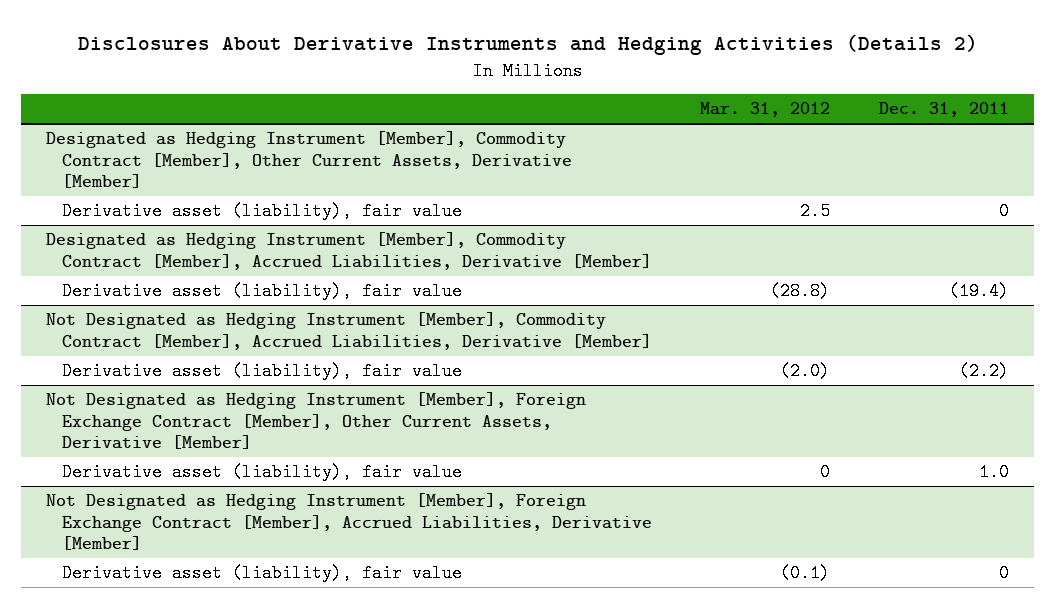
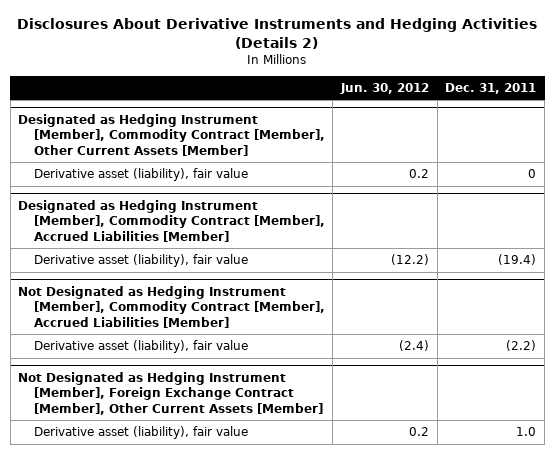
- | Mar. 31, 2012 | Dec. 31, 2011
+ | Jun. 30, 2012 | Dec. 31, 2011
- Designated as Hedging Instrument [Member], Commodity Contract [Member], Other Current Assets, Derivative [Member]
+ Designated as Hedging Instrument [Member], Commodity Contract [Member], Other Current Assets [Member]
- Designated as Hedging Instrument [Member], Commodity Contract [Member], Accrued Liabilities, Derivative [Member]
+ Designated as Hedging Instrument [Member], Commodity Contract [Member], Accrued Liabilities [Member]
- Not Designated as Hedging Instrument [Member], Commodity Contract [Member], Accrued Liabilities, Derivative [Member]
+ Not Designated as Hedging Instrument [Member], Commodity Contract [Member], Accrued Liabilities [Member]
- Not Designated as Hedging Instrument [Member], Foreign Exchange Contract [Member], Other Current Assets, Derivative [Member]
+ Not Designated as Hedging Instrument [Member], Foreign Exchange Contract [Member], Other Current Assets [Member]
- Not Designated as Hedging Instrument [Member], Foreign Exchange Contract [Member], Accrued Liabilities, Derivative [Member]
- Derivative asset (liability), fair value | (0.1) | 0

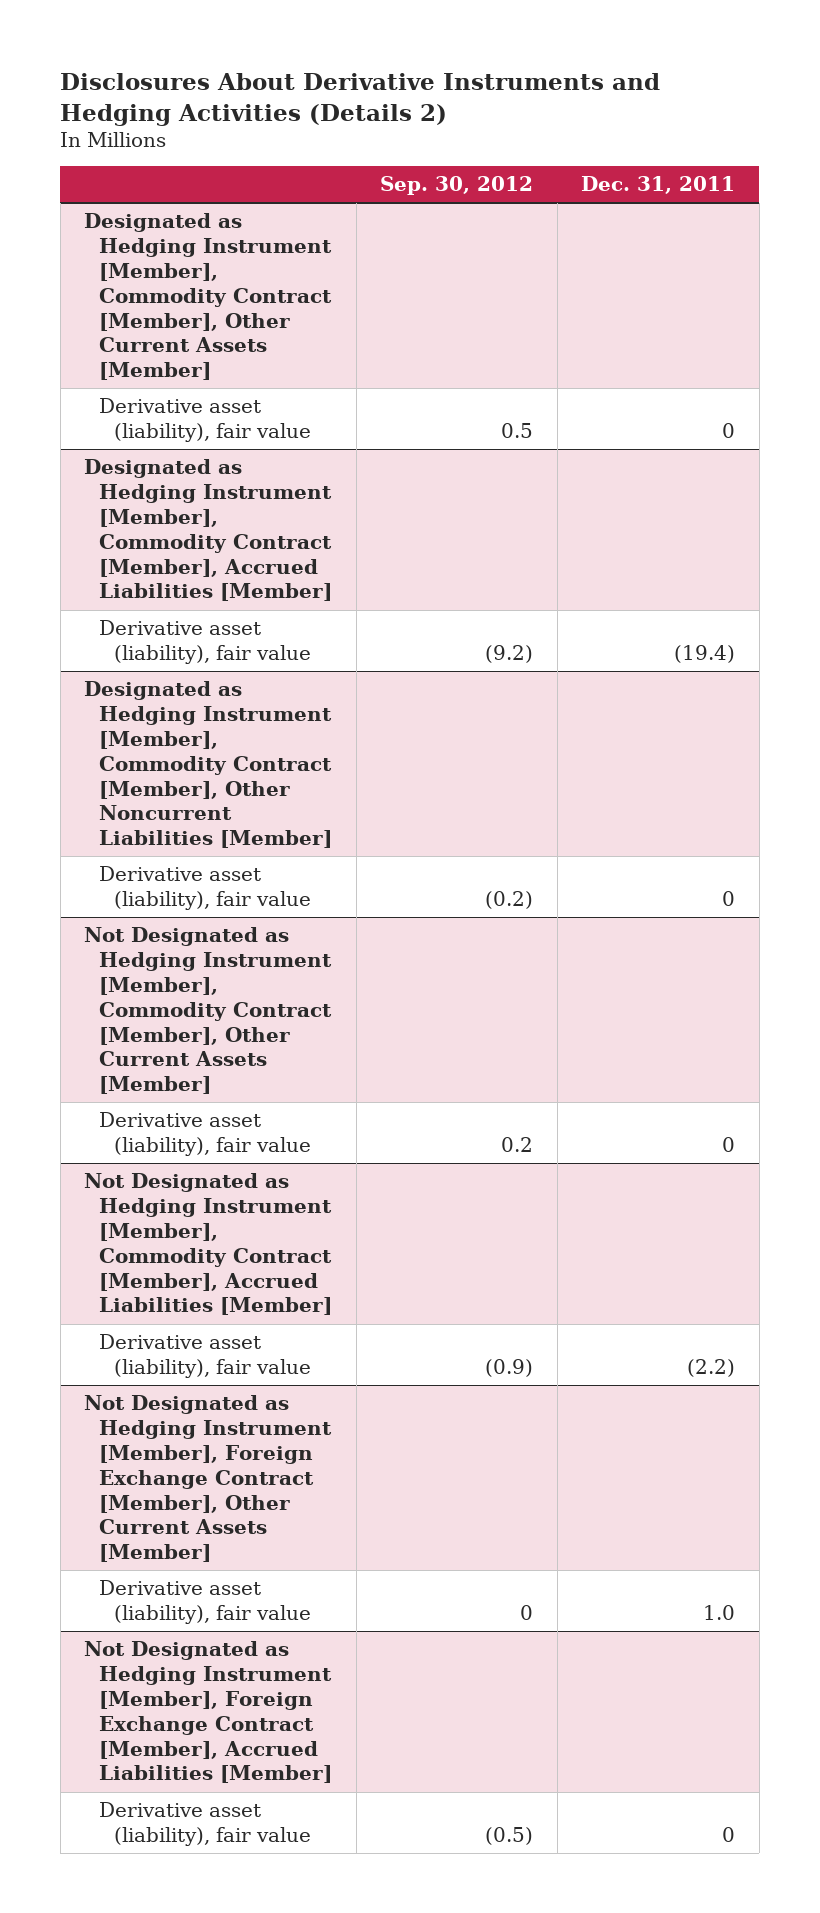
- | Jun. 30, 2012 | Dec. 31, 2011
+ | Sep. 30, 2012 | Dec. 31, 2011
+ Designated as Hedging Instrument [Member], Commodity Contract [Member], Other Noncurrent Liabilities [Member]
+ Derivative asset (liability), fair value | (0.2) | 0
+ Not Designated as Hedging Instrument [Member], Commodity Contract [Member], Other Current Assets [Member]
+ Derivative asset (liability), fair value | 0.2 | 0
+ Not Designated as Hedging Instrument [Member], Foreign Exchange Contract [Member], Accrued Liabilities [Member]
+ Derivative asset (liability), fair value | (0.5) | 0

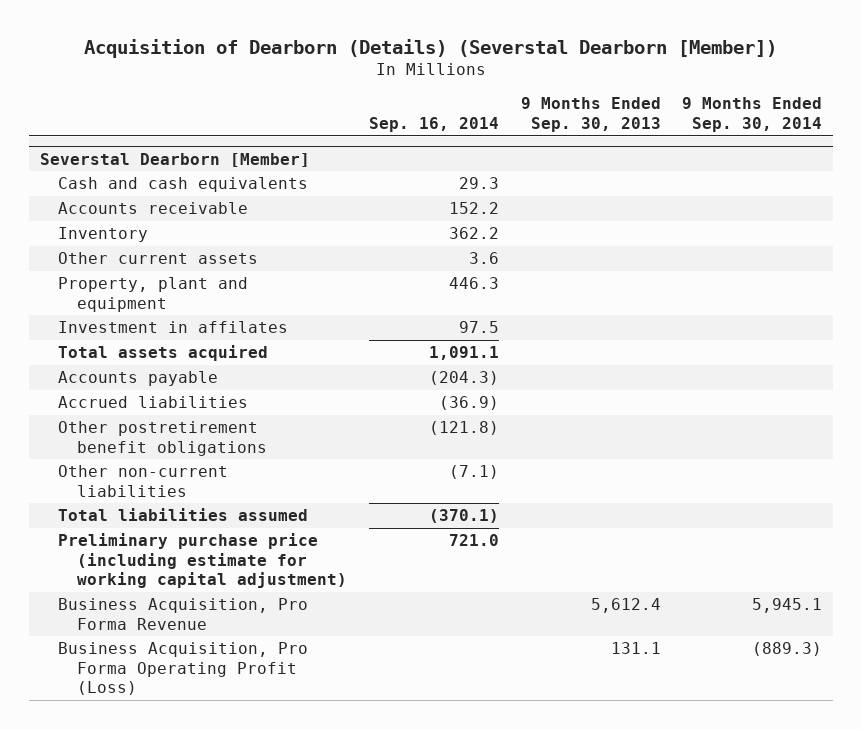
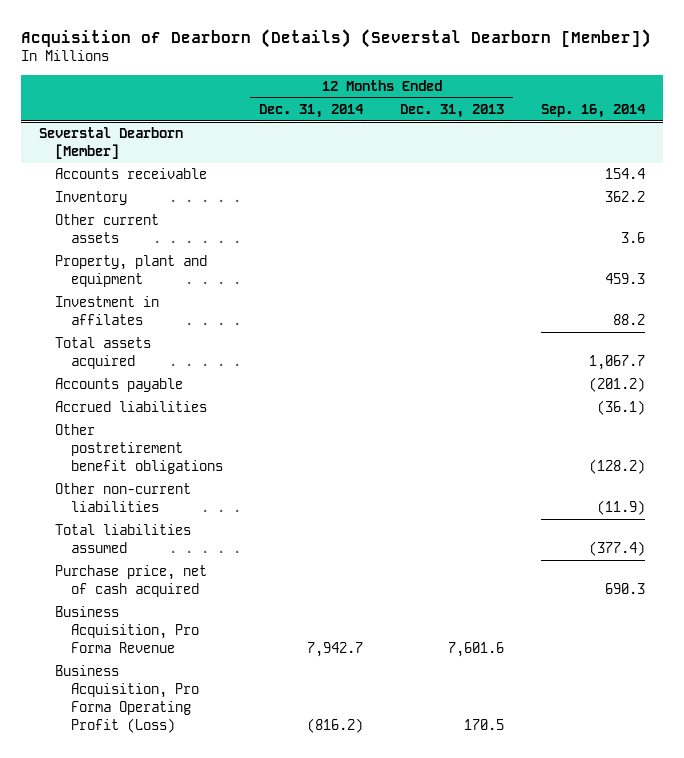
- | Sep. 16, 2014 | 9 Months Ended Sep. 30, 2013 | 9 Months Ended Sep. 30, 2014
+ | 12 Months Ended Dec. 31, 2014 | 12 Months Ended Dec. 31, 2013 | Sep. 16, 2014
@ Severstal Dearborn [Member]
- Cash and cash equivalents | 29.3 | |
- Accounts receivable | 152.2 | |
+ Accounts receivable | | | 154.4
- Property, plant and equipment | 446.3 | |
- Investment in affilates | 97.5 | |
- Total assets acquired | 1,091.1 | |
- Accounts payable | (204.3) | |
- Accrued liabilities | (36.9) | |
- Other postretirement benefit obligations | (121.8) | |
- Other non-current liabilities | (7.1) | |
- Total liabilities assumed | (370.1) | |
- Preliminary purchase price (including estimate for working capital adjustment) | 721.0 | |
+ Property, plant and equipment | | | 459.3
+ Investment in affilates | | | 88.2
+ Total assets acquired | | | 1,067.7
+ Accounts payable | | | (201.2)
+ Accrued liabilities | | | (36.1)
+ Other postretirement benefit obligations | | | (128.2)
+ Other non-current liabilities | | | (11.9)
+ Total liabilities assumed | | | (377.4)
+ Purchase price, net of cash acquired | | | 690.3

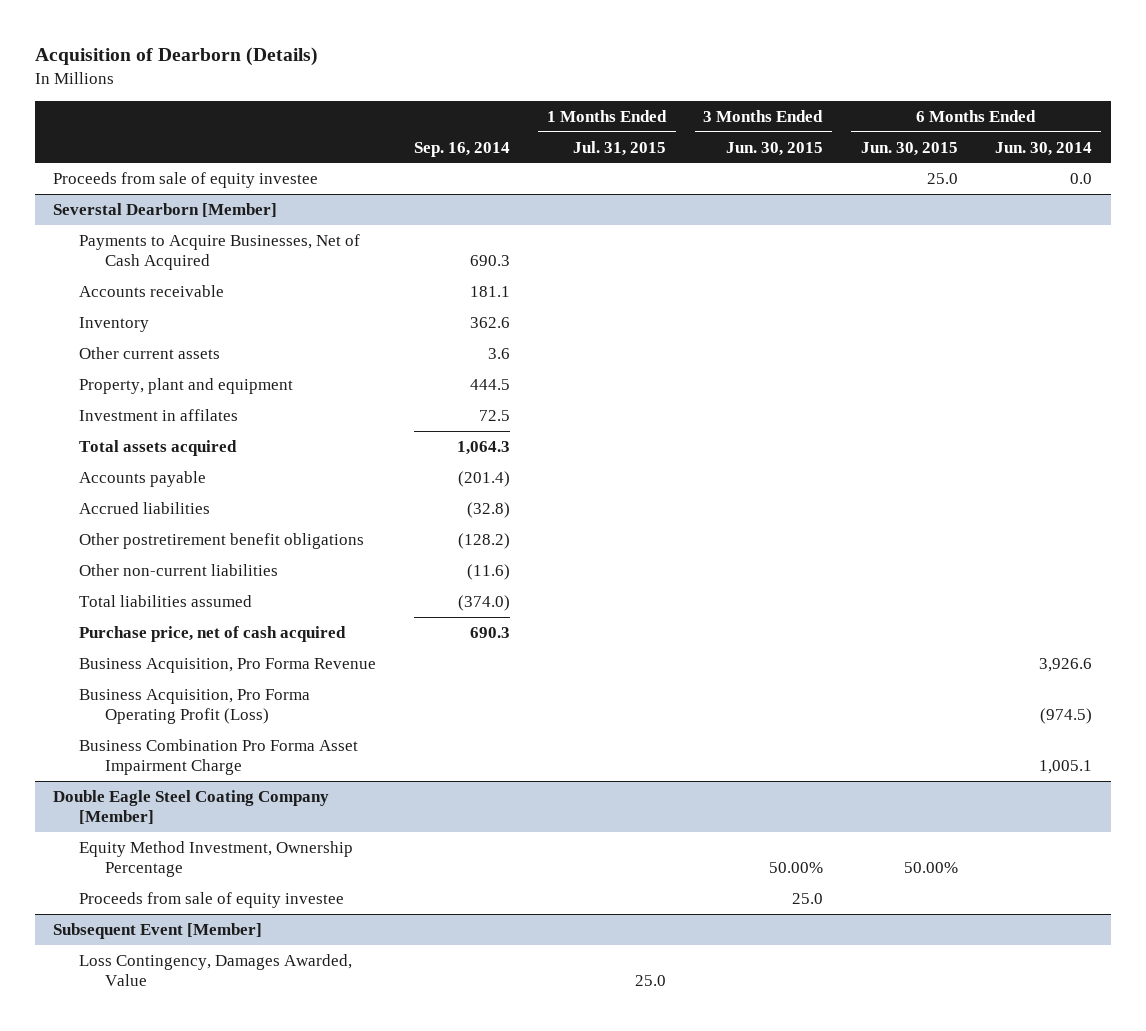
- Acquisition of Dearborn (Details) (Severstal Dearborn [Member])
+ Acquisition of Dearborn (Details)
- | 12 Months Ended Dec. 31, 2014 | 12 Months Ended Dec. 31, 2013 | Sep. 16, 2014
+ | Sep. 16, 2014 | 1 Months Ended Jul. 31, 2015 | 3 Months Ended Jun. 30, 2015 | 6 Months Ended Jun. 30, 2015 | 6 Months Ended Jun. 30, 2014
+ Proceeds from sale of equity investee | | | | 25.0 | 0.0
@ Severstal Dearborn [Member]
- Accounts receivable | | | 154.4
- Inventory | | | 362.2
+ Payments to Acquire Businesses, Net of Cash Acquired | 690.3 | | | |
+ Accounts receivable | 181.1 | | | |
+ Inventory | 362.6 | | | |
- Property, plant and equipment | | | 459.3
- Investment in affilates | | | 88.2
- Total assets acquired | | | 1,067.7
- Accounts payable | | | (201.2)
- Accrued liabilities | | | (36.1)
+ Property, plant and equipment | 444.5 | | | |
+ Investment in affilates | 72.5 | | | |
+ Total assets acquired | 1,064.3 | | | |
+ Accounts payable | (201.4) | | | |
+ Accrued liabilities | (32.8) | | | |
- Other non-current liabilities | | | (11.9)
- Total liabilities assumed | | | (377.4)
+ Other non-current liabilities | (11.6) | | | |
+ Total liabilities assumed | (374.0) | | | |
+ Business Combination Pro Forma Asset Impairment Charge | | | | | 1,005.1
+ Double Eagle Steel Coating Company [Member]
+ Equity Method Investment, Ownership Percentage | | | 50.00% | 50.00% |
+ Proceeds from sale of equity investee | | | 25.0 | |
+ Subsequent Event [Member]
+ Loss Contingency, Damages Awarded, Value | | 25.0 | | |

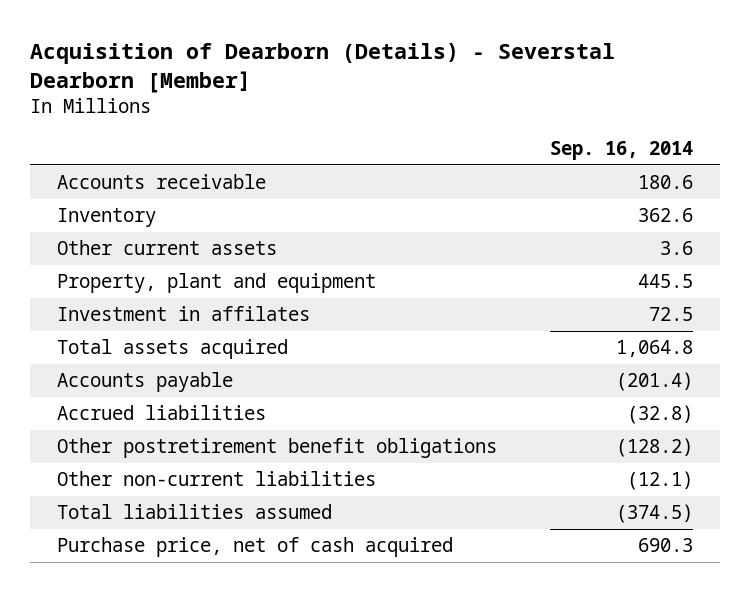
- Acquisition of Dearborn (Details)
+ Acquisition of Dearborn (Details) - Severstal Dearborn [Member]
- | Sep. 16, 2014 | 1 Months Ended Jul. 31, 2015 | 3 Months Ended Jun. 30, 2015 | 6 Months Ended Jun. 30, 2015 | 6 Months Ended Jun. 30, 2014
+ | Sep. 16, 2014
- Proceeds from sale of equity investee | | | | 25.0 | 0.0
- Severstal Dearborn [Member]
- Payments to Acquire Businesses, Net of Cash Acquired | 690.3 | | | |
- Accounts receivable | 181.1 | | | |
+ Accounts receivable | 180.6
- Property, plant and equipment | 444.5 | | | |
+ Property, plant and equipment | 445.5
- Total assets acquired | 1,064.3 | | | |
+ Total assets acquired | 1,064.8
- Other non-current liabilities | (11.6) | | | |
- Total liabilities assumed | (374.0) | | | |
+ Other non-current liabilities | (12.1)
+ Total liabilities assumed | (374.5)
- Business Acquisition, Pro Forma Revenue | | | | | 3,926.6
- Business Acquisition, Pro Forma Operating Profit (Loss) | | | | | (974.5)
- Business Combination Pro Forma Asset Impairment Charge | | | | | 1,005.1
- Double Eagle Steel Coating Company [Member]
- Equity Method Investment, Ownership Percentage | | | 50.00% | 50.00% |
- Proceeds from sale of equity investee | | | 25.0 | |
- Subsequent Event [Member]
- Loss Contingency, Damages Awarded, Value | | 25.0 | | |

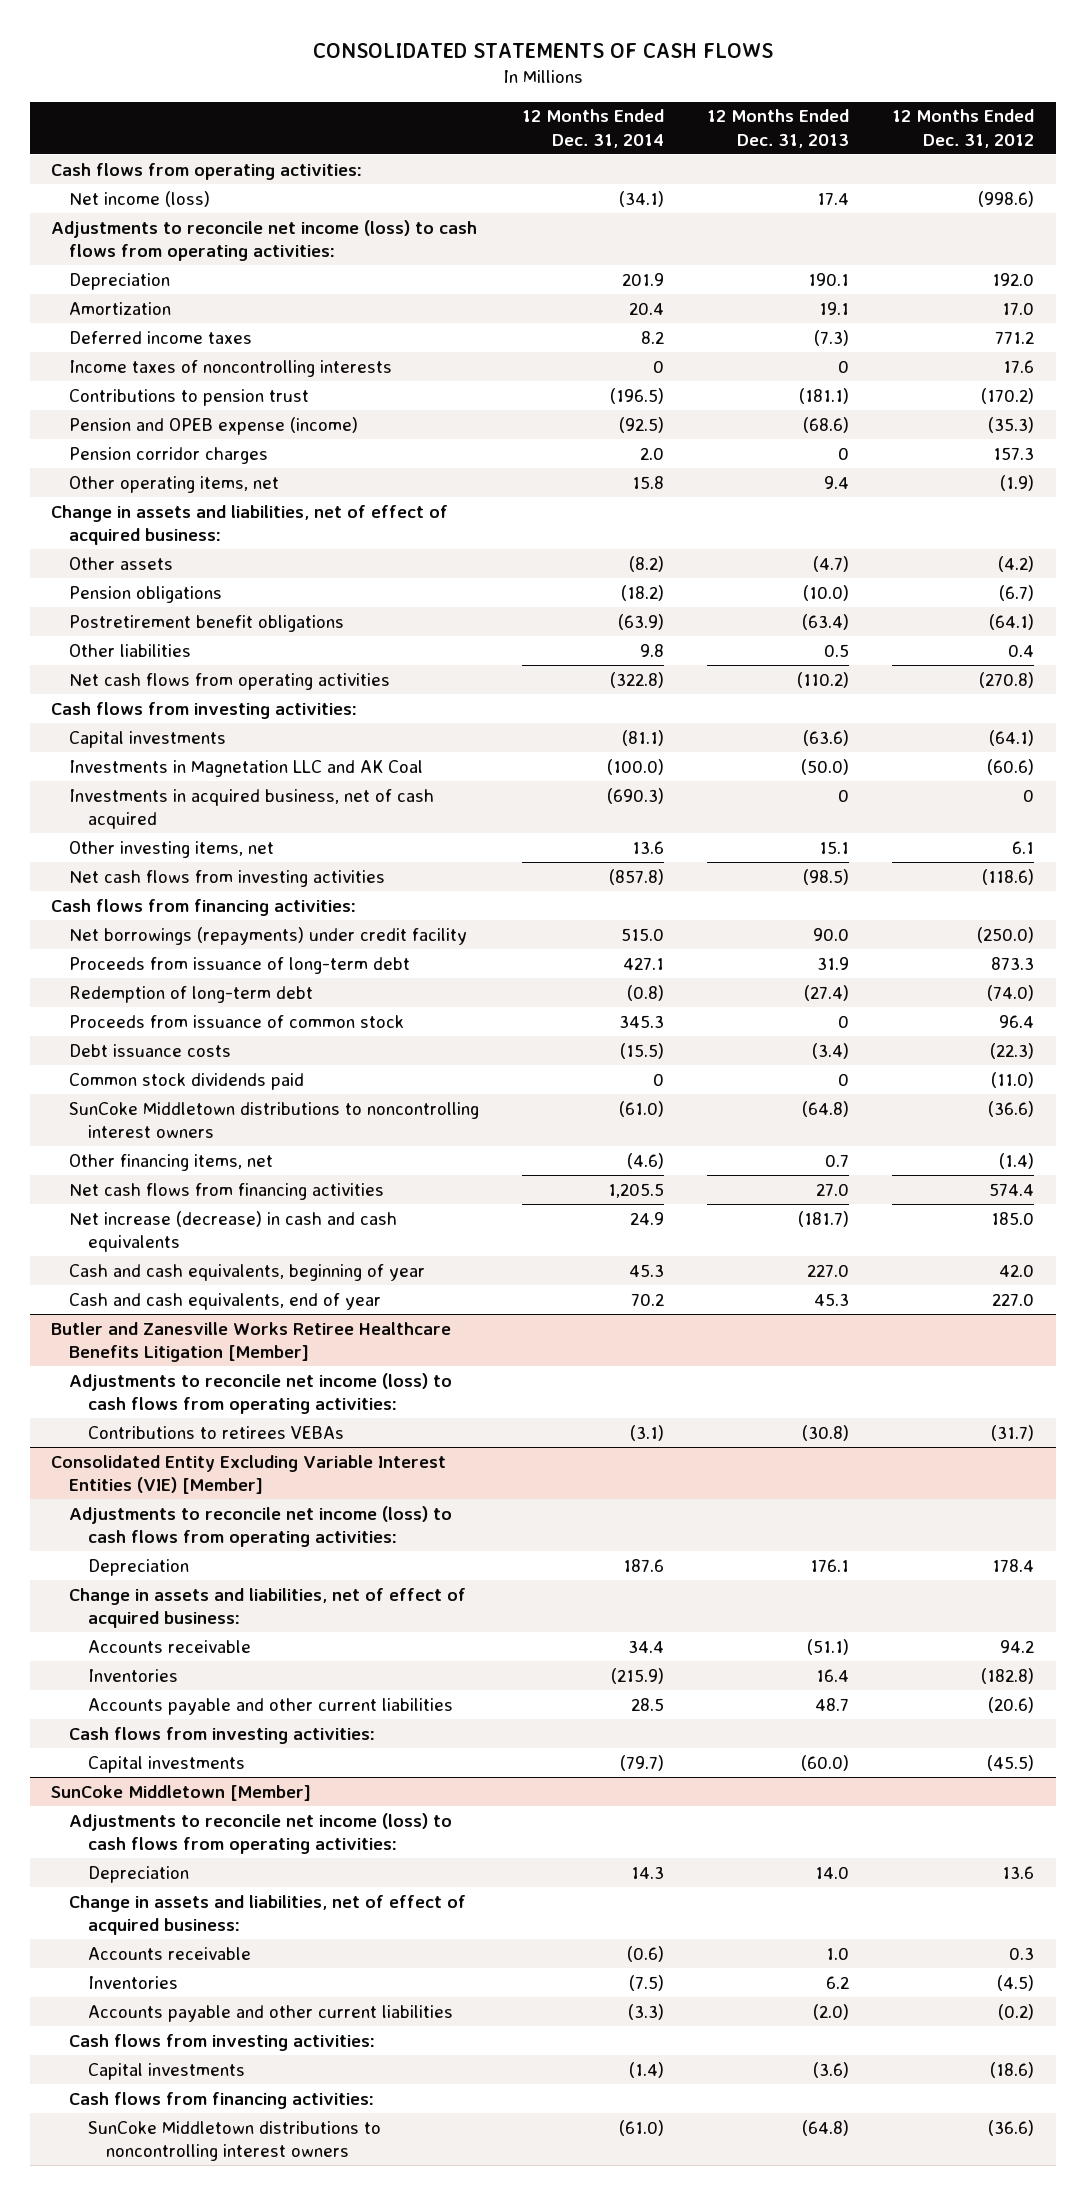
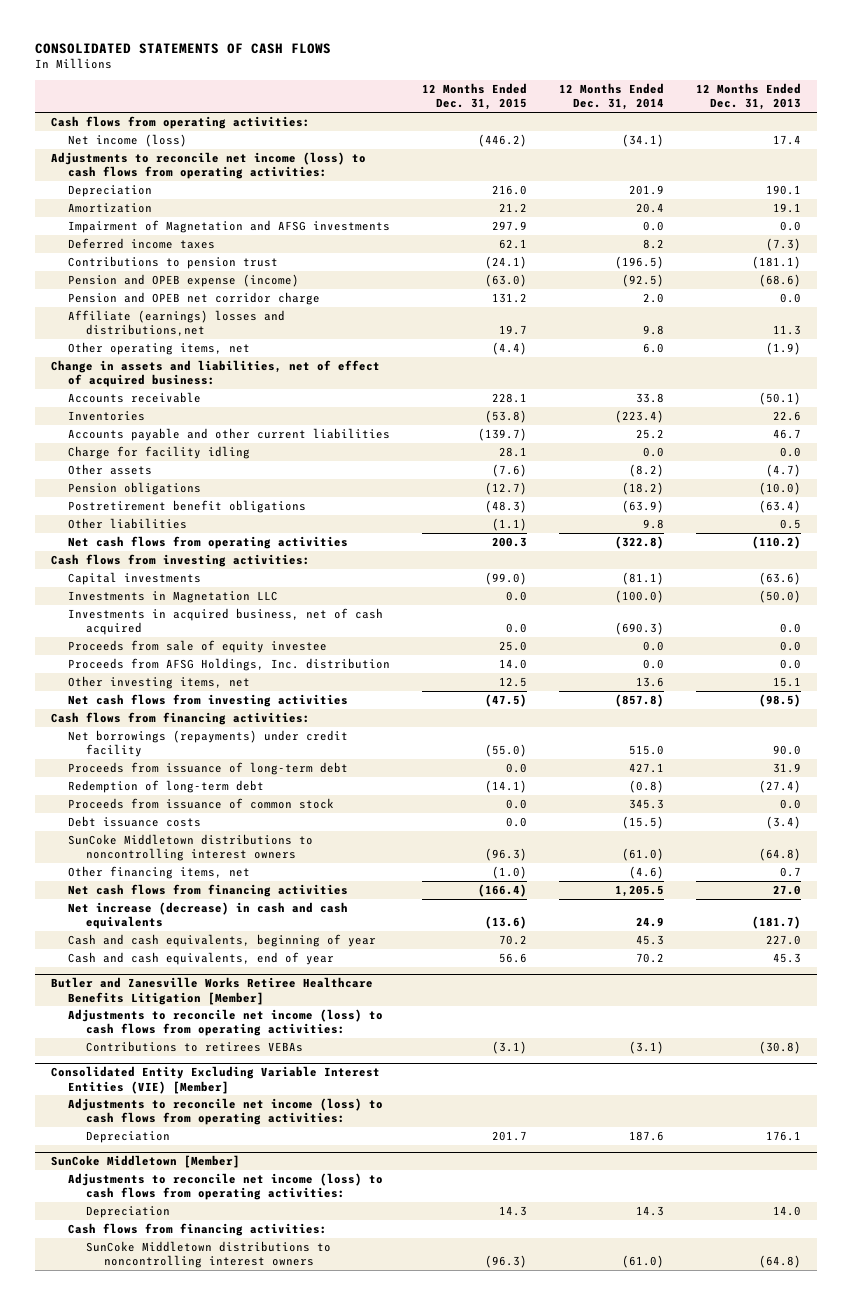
- | 12 Months Ended Dec. 31, 2014 | 12 Months Ended Dec. 31, 2013 | 12 Months Ended Dec. 31, 2012
+ | 12 Months Ended Dec. 31, 2015 | 12 Months Ended Dec. 31, 2014 | 12 Months Ended Dec. 31, 2013
+ Impairment of Magnetation and AFSG investments | 297.9 | 0.0 | 0.0
- Income taxes of noncontrolling interests | 0 | 0 | 17.6
- Pension corridor charges | 2.0 | 0 | 157.3
- Other operating items, net | 15.8 | 9.4 | (1.9)
+ Pension and OPEB net corridor charge | 131.2 | 2.0 | 0.0
+ Affiliate (earnings) losses and distributions,net | 19.7 | 9.8 | 11.3
+ Other operating items, net | (4.4) | 6.0 | (1.9)
+ Accounts receivable | 228.1 | 33.8 | (50.1)
+ Inventories | (53.8) | (223.4) | 22.6
+ Accounts payable and other current liabilities | (139.7) | 25.2 | 46.7
+ Charge for facility idling | 28.1 | 0.0 | 0.0
- Investments in Magnetation LLC and AK Coal | (100.0) | (50.0) | (60.6)
- Investments in acquired business, net of cash acquired | (690.3) | 0 | 0
+ Investments in Magnetation LLC | 0.0 | (100.0) | (50.0)
+ Investments in acquired business, net of cash acquired | 0.0 | (690.3) | 0.0
+ Proceeds from sale of equity investee | 25.0 | 0.0 | 0.0
+ Proceeds from AFSG Holdings, Inc. distribution | 14.0 | 0.0 | 0.0
- Proceeds from issuance of common stock | 345.3 | 0 | 96.4
+ Proceeds from issuance of common stock | 0.0 | 345.3 | 0.0
- Common stock dividends paid | 0 | 0 | (11.0)
@ Consolidated Entity Excluding Variable Interest Entities (VIE) [Member]
- Change in assets and liabilities, net of effect of acquired business:
- Accounts receivable | 34.4 | (51.1) | 94.2
- Inventories | (215.9) | 16.4 | (182.8)
- Accounts payable and other current liabilities | 28.5 | 48.7 | (20.6)
- Cash flows from investing activities:
- Capital investments | (79.7) | (60.0) | (45.5)
@ SunCoke Middletown [Member]
- Change in assets and liabilities, net of effect of acquired business:
- Accounts receivable | (0.6) | 1.0 | 0.3
- Inventories | (7.5) | 6.2 | (4.5)
- Accounts payable and other current liabilities | (3.3) | (2.0) | (0.2)
- Cash flows from investing activities:
- Capital investments | (1.4) | (3.6) | (18.6)

